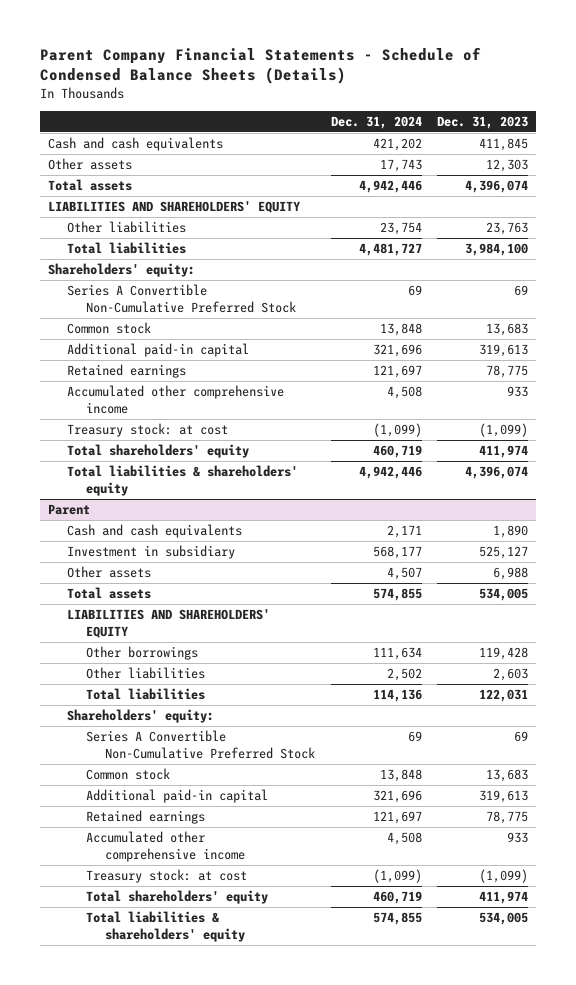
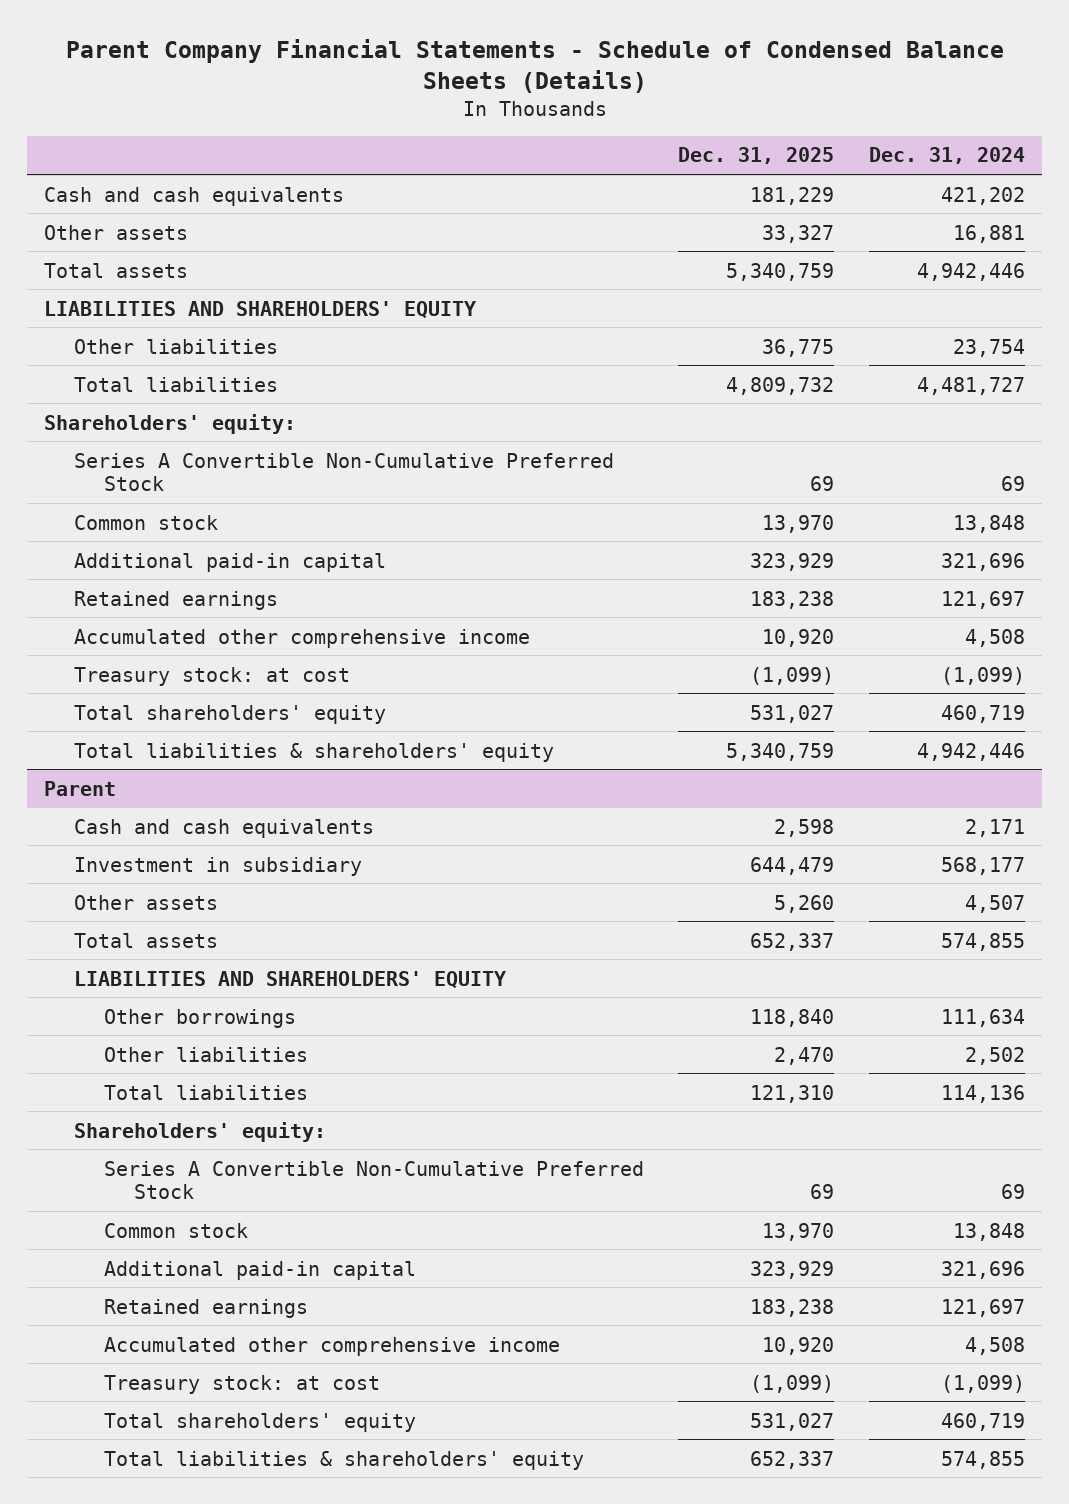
- | Dec. 31, 2024 | Dec. 31, 2023
+ | Dec. 31, 2025 | Dec. 31, 2024
- Other assets | 17,743 | 12,303
+ Other assets | 33,327 | 16,881

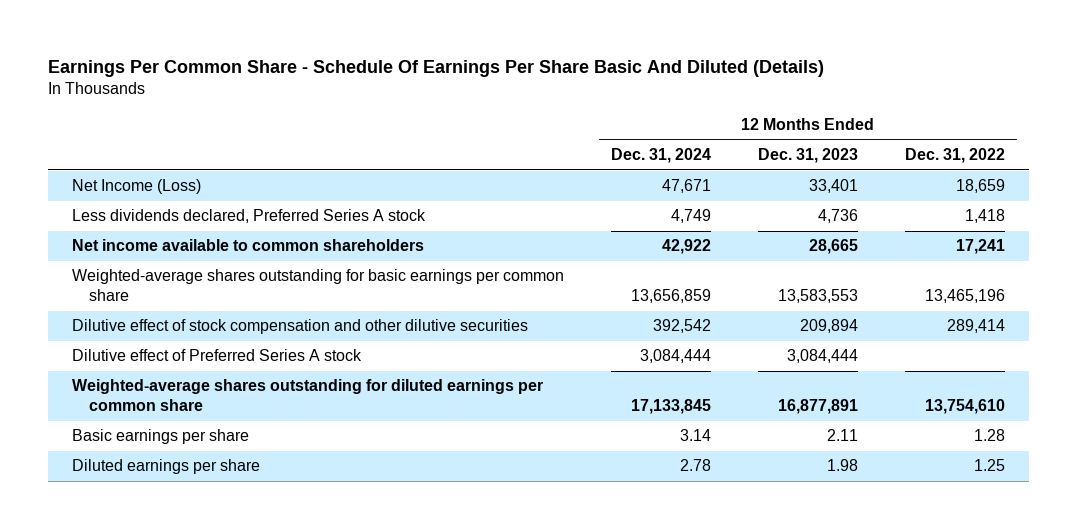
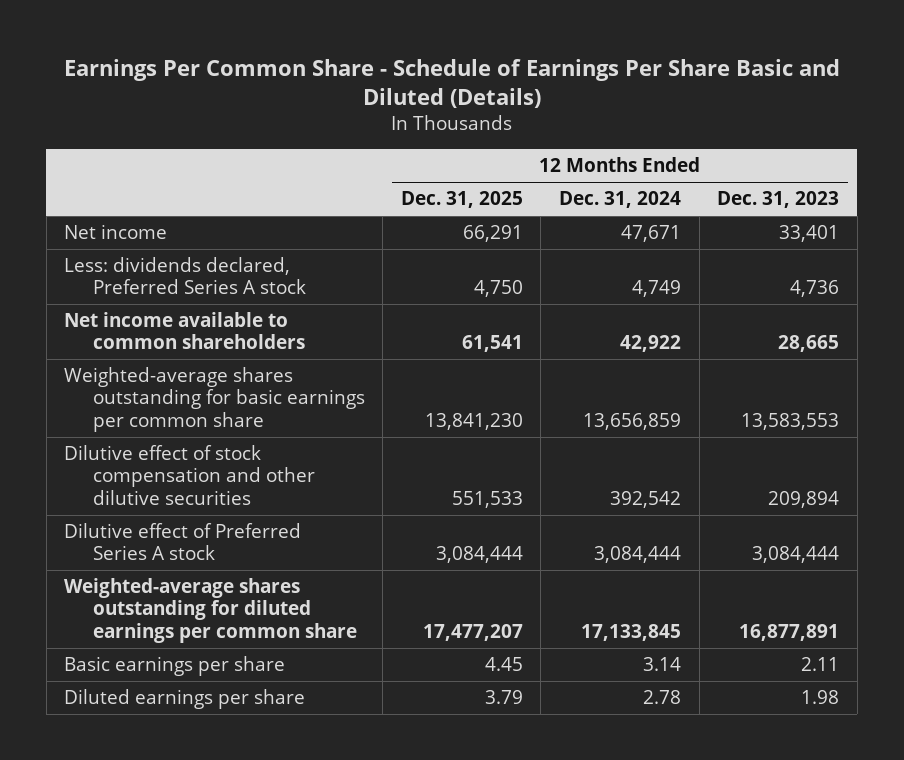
- Earnings Per Common Share - Schedule Of Earnings Per Share Basic And Diluted (Details)
+ Earnings Per Common Share - Schedule of Earnings Per Share Basic and Diluted (Details)
- | 12 Months Ended Dec. 31, 2024 | 12 Months Ended Dec. 31, 2023 | 12 Months Ended Dec. 31, 2022
+ | 12 Months Ended Dec. 31, 2025 | 12 Months Ended Dec. 31, 2024 | 12 Months Ended Dec. 31, 2023
- Net Income (Loss) | 47,671 | 33,401 | 18,659
- Less dividends declared, Preferred Series A stock | 4,749 | 4,736 | 1,418
+ Net income | 66,291 | 47,671 | 33,401
+ Less: dividends declared, Preferred Series A stock | 4,750 | 4,749 | 4,736

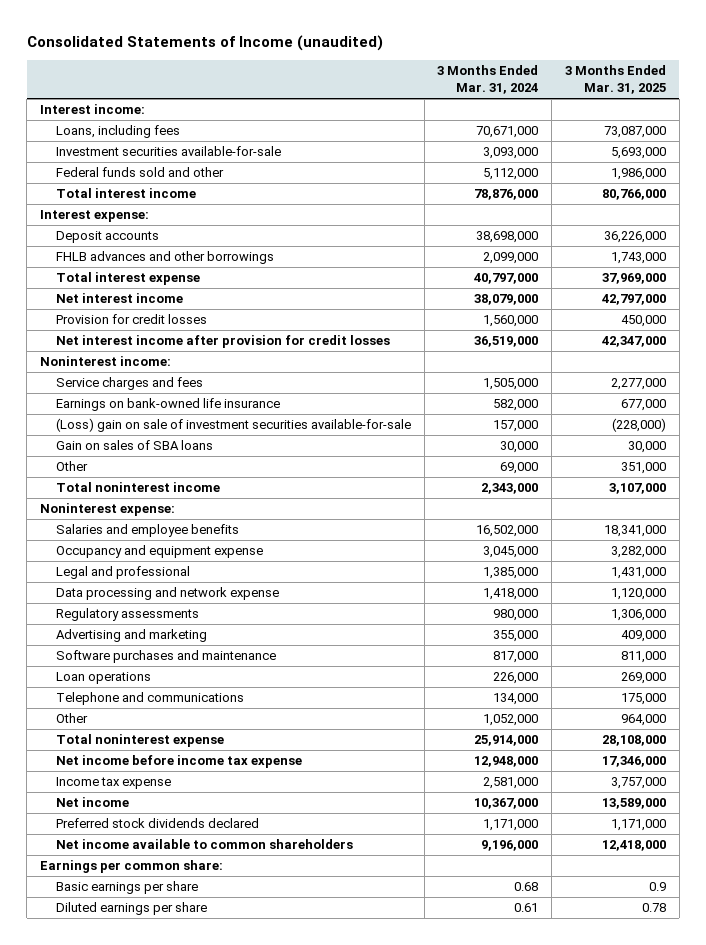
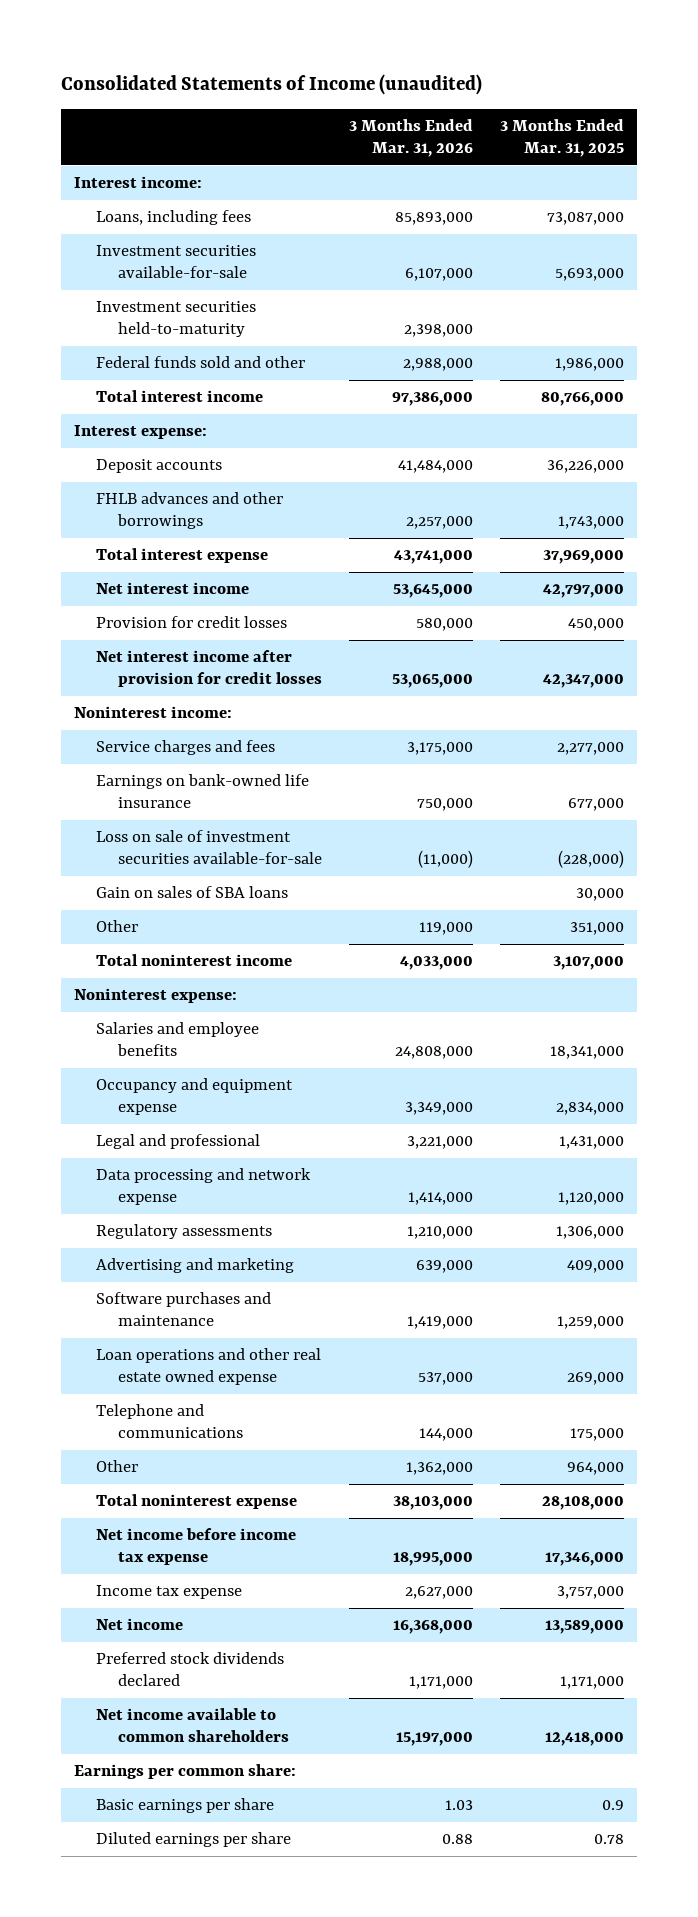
- | 3 Months Ended Mar. 31, 2024 | 3 Months Ended Mar. 31, 2025
+ | 3 Months Ended Mar. 31, 2026 | 3 Months Ended Mar. 31, 2025
+ Investment securities held-to-maturity | 2,398,000 |
- (Loss) gain on sale of investment securities available-for-sale | 157,000 | (228,000)
+ Loss on sale of investment securities available-for-sale | (11,000) | (228,000)
- Occupancy and equipment expense | 3,045,000 | 3,282,000
+ Occupancy and equipment expense | 3,349,000 | 2,834,000
- Software purchases and maintenance | 817,000 | 811,000
- Loan operations | 226,000 | 269,000
+ Software purchases and maintenance | 1,419,000 | 1,259,000
+ Loan operations and other real estate owned expense | 537,000 | 269,000

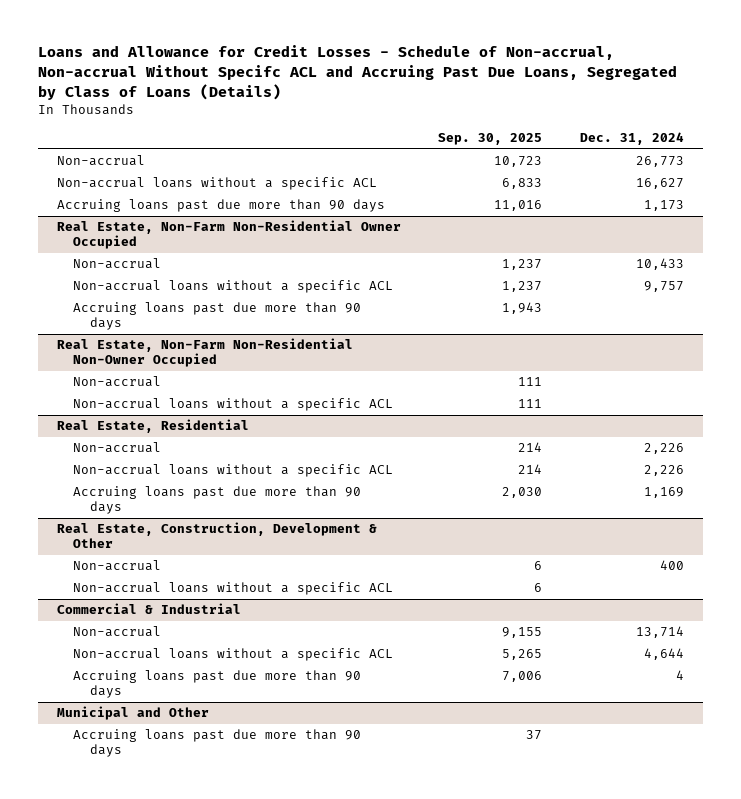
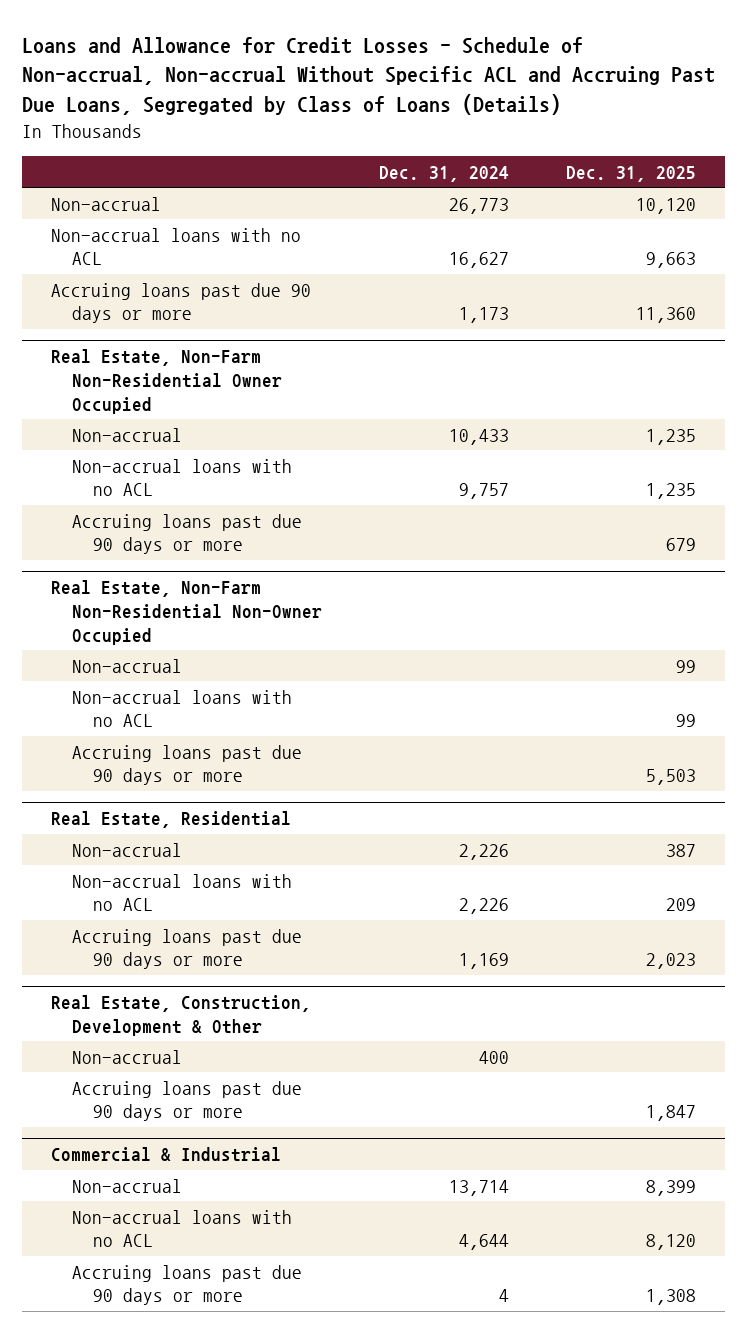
- Loans and Allowance for Credit Losses - Schedule of Non-accrual, Non-accrual Without Specifc ACL and Accruing Past Due Loans, Segregated by Class of Loans (Details)
+ Loans and Allowance for Credit Losses - Schedule of Non-accrual, Non-accrual Without Specific ACL and Accruing Past Due Loans, Segregated by Class of Loans (Details)
- | Sep. 30, 2025 | Dec. 31, 2024
+ | Dec. 31, 2024 | Dec. 31, 2025
- Non-accrual loans without a specific ACL | 6,833 | 16,627
- Accruing loans past due more than 90 days | 11,016 | 1,173
+ Non-accrual loans with no ACL | 16,627 | 9,663
+ Accruing loans past due 90 days or more | 1,173 | 11,360
@ Real Estate, Non-Farm Non-Residential Owner Occupied
- Non-accrual loans without a specific ACL | 1,237 | 9,757
- Accruing loans past due more than 90 days | 1,943 |
+ Non-accrual loans with no ACL | 9,757 | 1,235
+ Accruing loans past due 90 days or more | | 679
@ Real Estate, Non-Farm Non-Residential Non-Owner Occupied
- Non-accrual loans without a specific ACL | 111 |
+ Non-accrual loans with no ACL | | 99
+ Accruing loans past due 90 days or more | | 5,503
@ Real Estate, Residential
- Non-accrual loans without a specific ACL | 214 | 2,226
- Accruing loans past due more than 90 days | 2,030 | 1,169
+ Non-accrual loans with no ACL | 2,226 | 209
+ Accruing loans past due 90 days or more | 1,169 | 2,023
@ Real Estate, Construction, Development & Other
- Non-accrual loans without a specific ACL | 6 |
+ Accruing loans past due 90 days or more | | 1,847
@ Commercial & Industrial
- Non-accrual loans without a specific ACL | 5,265 | 4,644
- Accruing loans past due more than 90 days | 7,006 | 4
- Municipal and Other
- Accruing loans past due more than 90 days | 37 |
@ Commercial & Industrial
+ Non-accrual loans with no ACL | 4,644 | 8,120
+ Accruing loans past due 90 days or more | 4 | 1,308

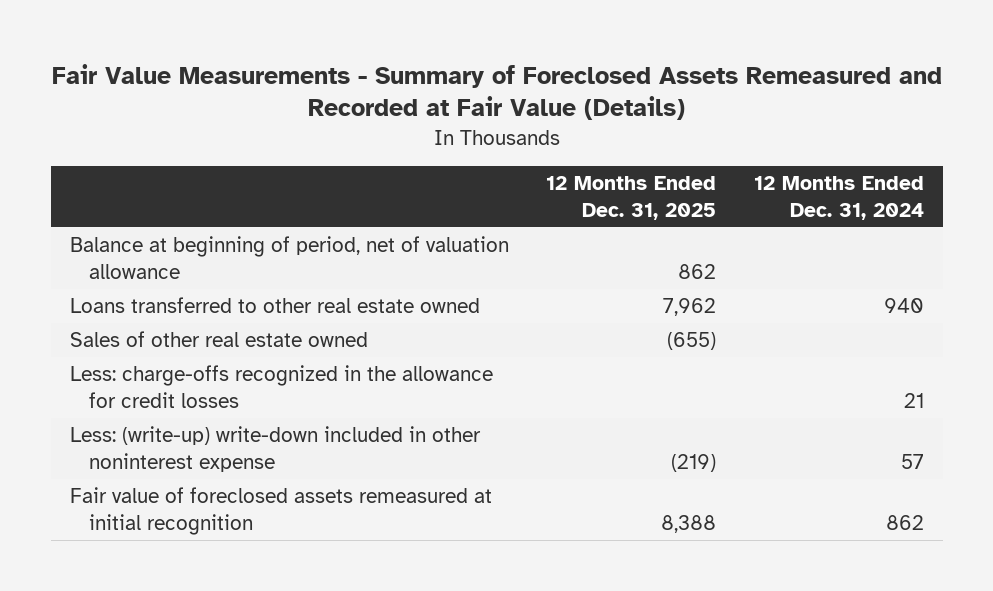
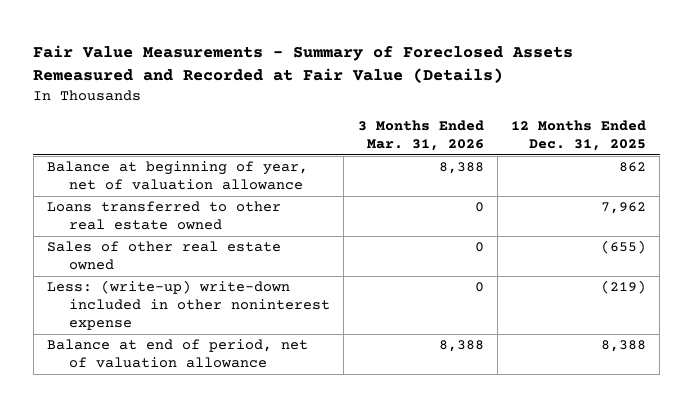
- | 12 Months Ended Dec. 31, 2025 | 12 Months Ended Dec. 31, 2024
+ | 3 Months Ended Mar. 31, 2026 | 12 Months Ended Dec. 31, 2025
- Balance at beginning of period, net of valuation allowance | 862 |
+ Balance at beginning of year, net of valuation allowance | 8,388 | 862
- Less: charge-offs recognized in the allowance for credit losses | | 21
- Fair value of foreclosed assets remeasured at initial recognition | 8,388 | 862
+ Balance at end of period, net of valuation allowance | 8,388 | 8,388

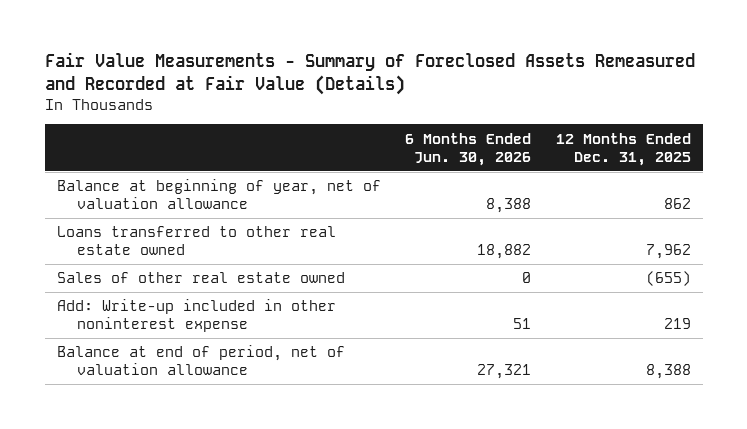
- | 3 Months Ended Mar. 31, 2026 | 12 Months Ended Dec. 31, 2025
+ | 6 Months Ended Jun. 30, 2026 | 12 Months Ended Dec. 31, 2025
- Less: (write-up) write-down included in other noninterest expense | 0 | (219)
+ Add: Write-up included in other noninterest expense | 51 | 219

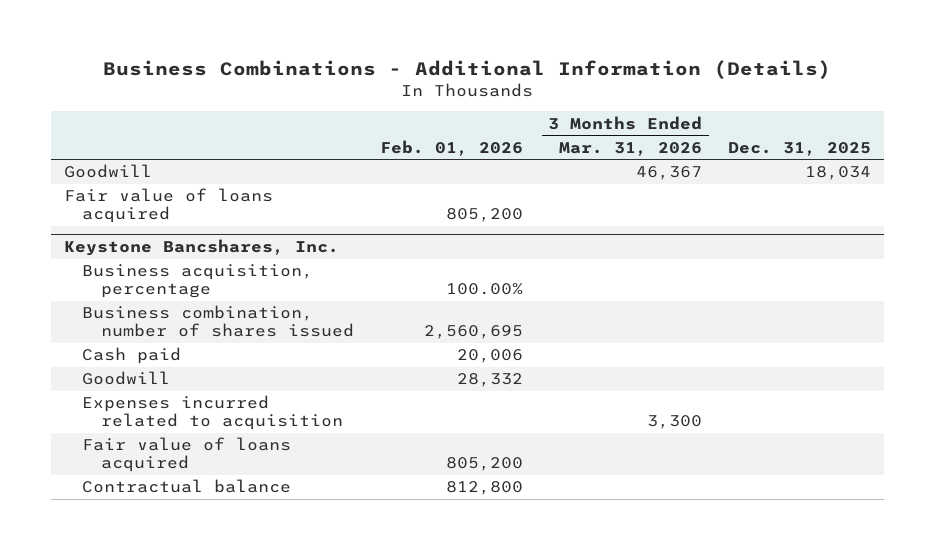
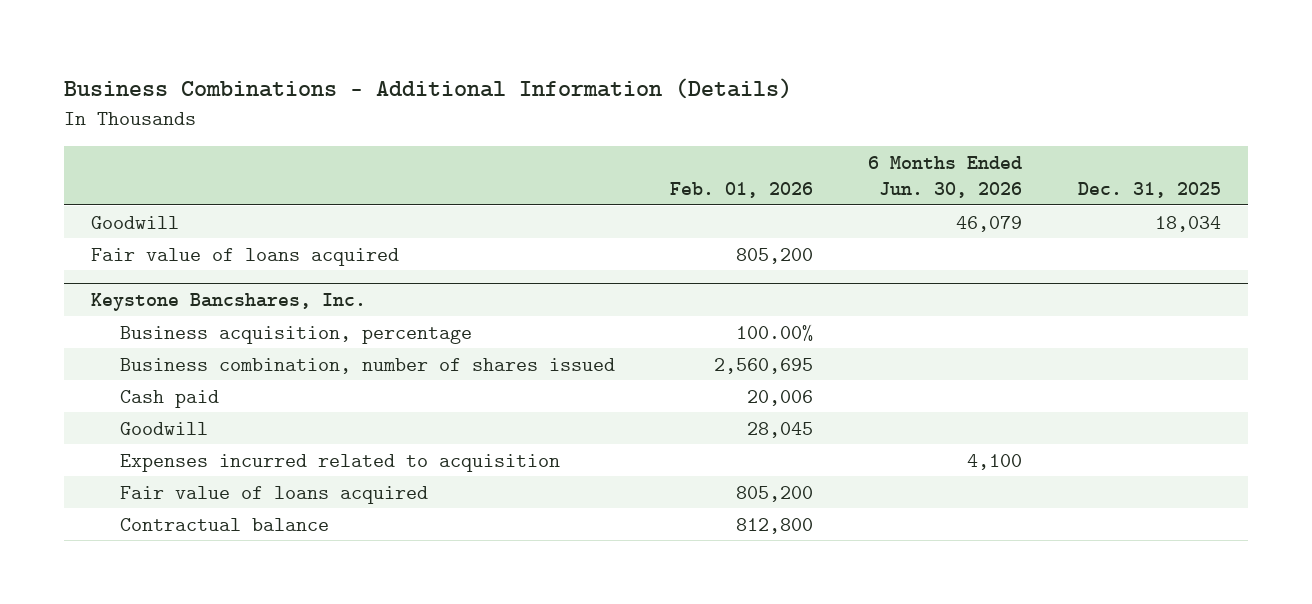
- | Feb. 01, 2026 | 3 Months Ended Mar. 31, 2026 | Dec. 31, 2025
+ | Feb. 01, 2026 | 6 Months Ended Jun. 30, 2026 | Dec. 31, 2025
@ Keystone Bancshares, Inc.
- Goodwill | 28,332 | |
+ Goodwill | 28,045 | |

